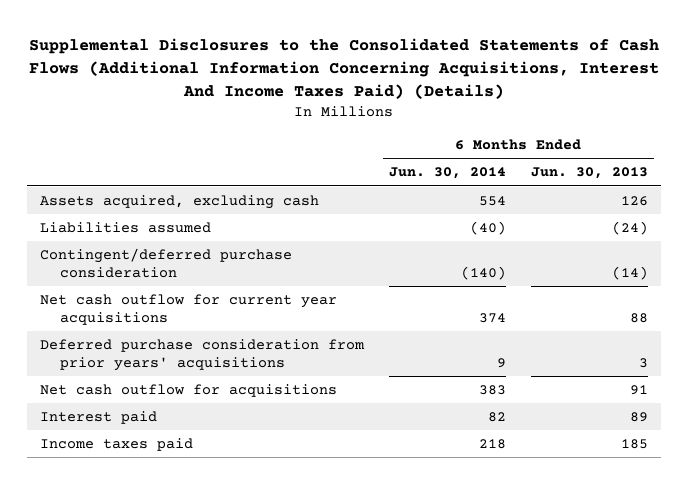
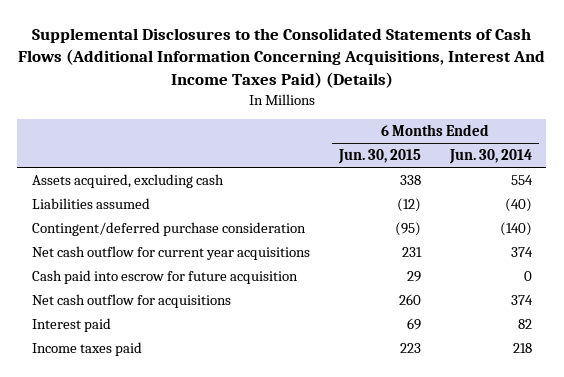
- | 6 Months Ended Jun. 30, 2014 | 6 Months Ended Jun. 30, 2013
+ | 6 Months Ended Jun. 30, 2015 | 6 Months Ended Jun. 30, 2014
- Deferred purchase consideration from prior years' acquisitions | 9 | 3
- Net cash outflow for acquisitions | 383 | 91
+ Cash paid into escrow for future acquisition | 29 | 0
+ Net cash outflow for acquisitions | 260 | 374

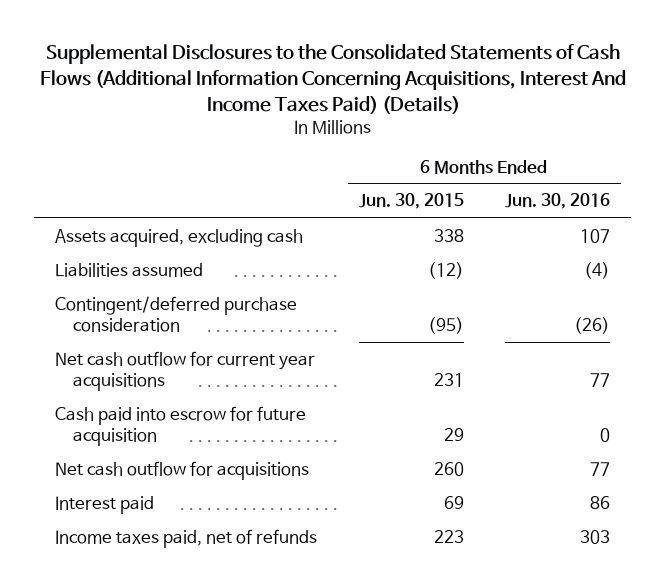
- | 6 Months Ended Jun. 30, 2015 | 6 Months Ended Jun. 30, 2014
+ | 6 Months Ended Jun. 30, 2015 | 6 Months Ended Jun. 30, 2016
- Income taxes paid | 223 | 218
+ Income taxes paid, net of refunds | 223 | 303

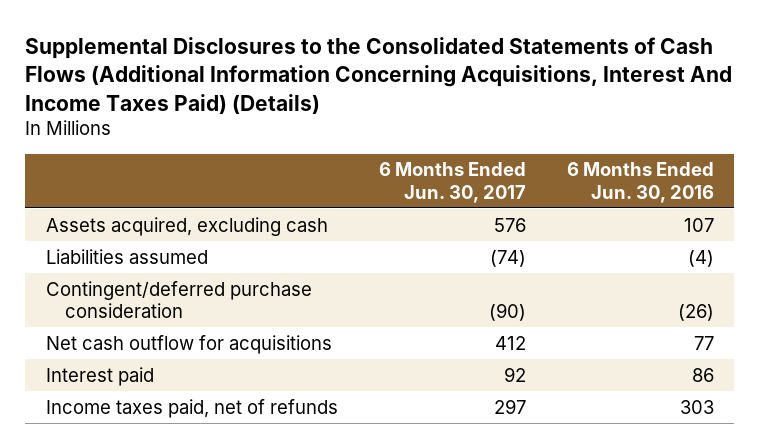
- | 6 Months Ended Jun. 30, 2015 | 6 Months Ended Jun. 30, 2016
+ | 6 Months Ended Jun. 30, 2017 | 6 Months Ended Jun. 30, 2016
- Net cash outflow for current year acquisitions | 231 | 77
- Cash paid into escrow for future acquisition | 29 | 0

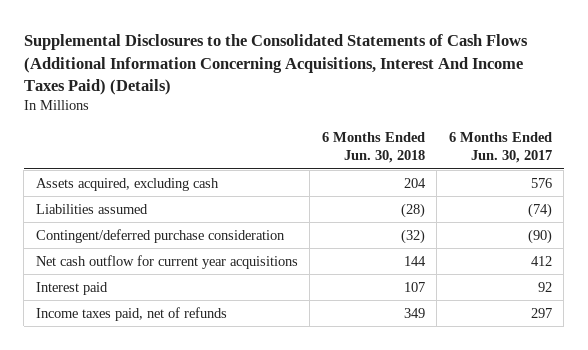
- | 6 Months Ended Jun. 30, 2017 | 6 Months Ended Jun. 30, 2016
+ | 6 Months Ended Jun. 30, 2018 | 6 Months Ended Jun. 30, 2017
- Net cash outflow for acquisitions | 412 | 77
+ Net cash outflow for current year acquisitions | 144 | 412

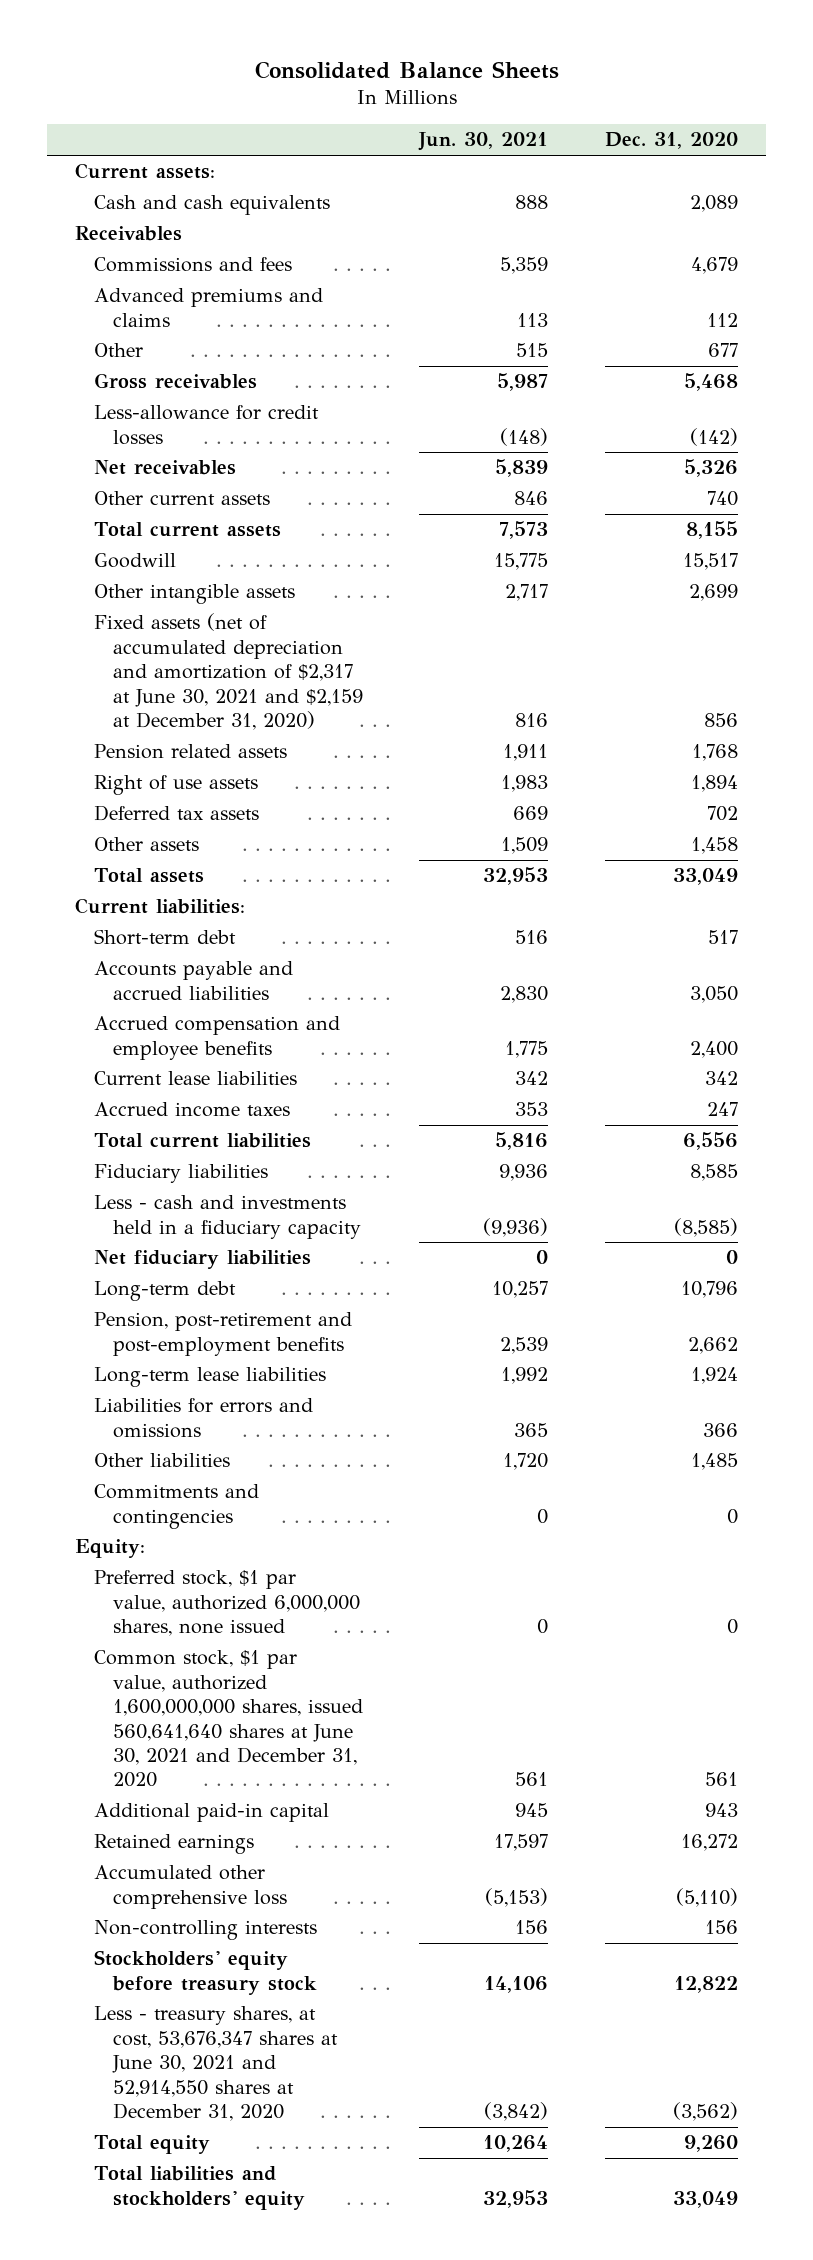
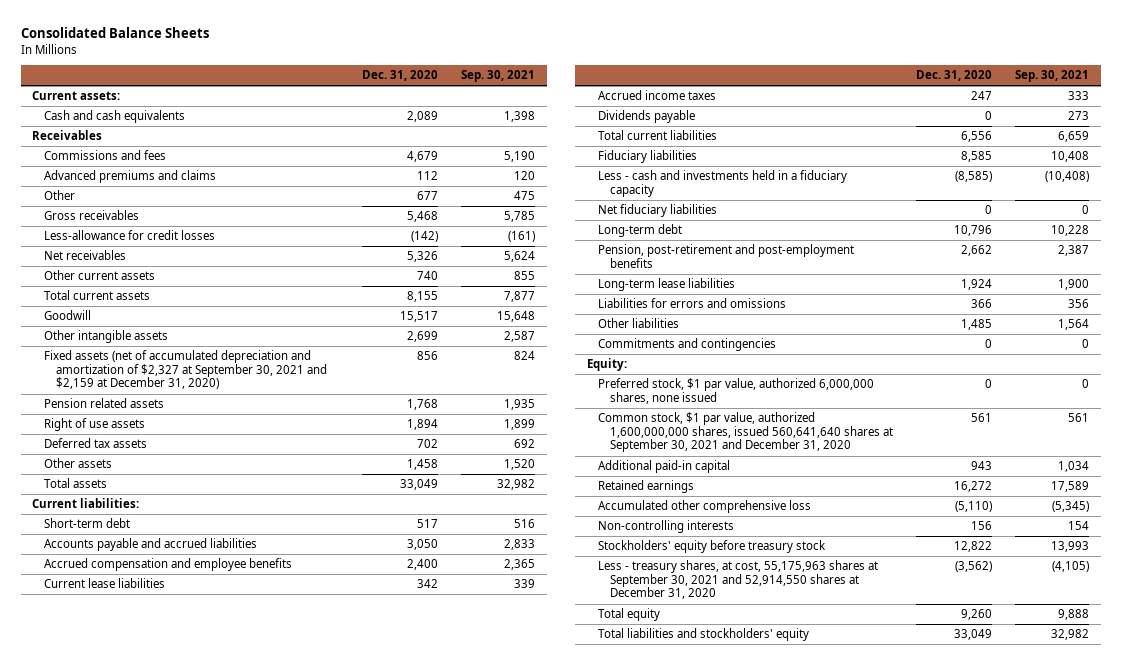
- | Jun. 30, 2021 | Dec. 31, 2020
+ | Dec. 31, 2020 | Sep. 30, 2021
- Fixed assets (net of accumulated depreciation and amortization of $2,317 at June 30, 2021 and $2,159 at December 31, 2020) | 816 | 856
+ Fixed assets (net of accumulated depreciation and amortization of $2,327 at September 30, 2021 and $2,159 at December 31, 2020) | 856 | 824
+ Dividends payable | 0 | 273
- Common stock, $1 par value, authorized 1,600,000,000 shares, issued 560,641,640 shares at June 30, 2021 and December 31, 2020 | 561 | 561
+ Common stock, $1 par value, authorized 1,600,000,000 shares, issued 560,641,640 shares at September 30, 2021 and December 31, 2020 | 561 | 561
- Less - treasury shares, at cost, 53,676,347 shares at June 30, 2021 and 52,914,550 shares at December 31, 2020 | (3,842) | (3,562)
+ Less - treasury shares, at cost, 55,175,963 shares at September 30, 2021 and 52,914,550 shares at December 31, 2020 | (3,562) | (4,105)

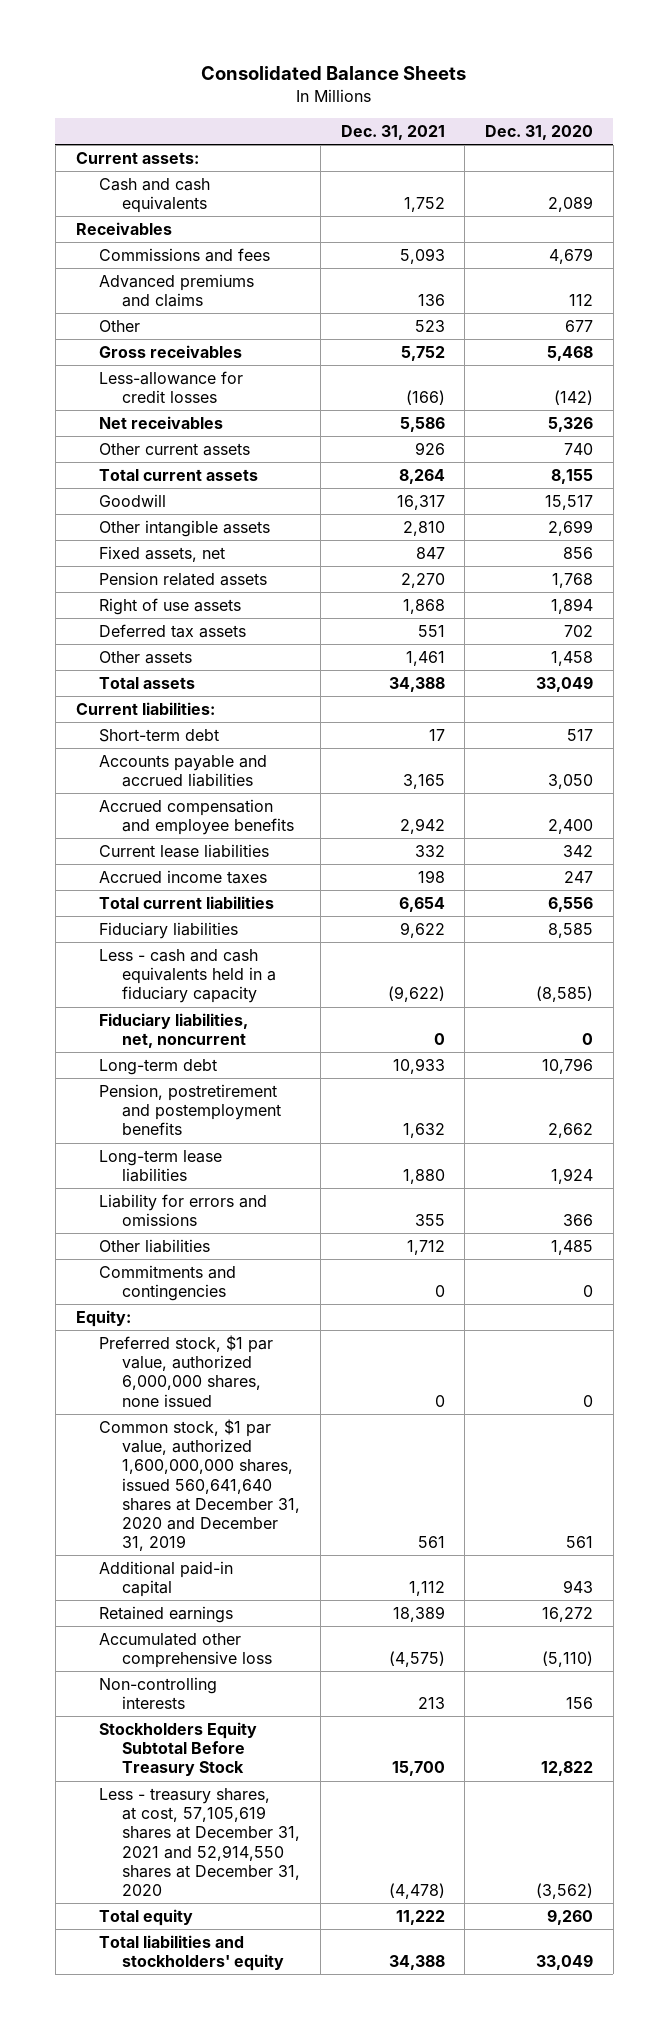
- | Dec. 31, 2020 | Sep. 30, 2021
+ | Dec. 31, 2021 | Dec. 31, 2020
- Fixed assets (net of accumulated depreciation and amortization of $2,327 at September 30, 2021 and $2,159 at December 31, 2020) | 856 | 824
+ Fixed assets, net | 847 | 856
- Dividends payable | 0 | 273
- Less - cash and investments held in a fiduciary capacity | (8,585) | (10,408)
- Net fiduciary liabilities | 0 | 0
+ Less - cash and cash equivalents held in a fiduciary capacity | (9,622) | (8,585)
+ Fiduciary liabilities, net, noncurrent | 0 | 0
- Pension, post-retirement and post-employment benefits | 2,662 | 2,387
+ Pension, postretirement and postemployment benefits | 1,632 | 2,662
- Liabilities for errors and omissions | 366 | 356
+ Liability for errors and omissions | 355 | 366
- Common stock, $1 par value, authorized 1,600,000,000 shares, issued 560,641,640 shares at September 30, 2021 and December 31, 2020 | 561 | 561
+ Common stock, $1 par value, authorized 1,600,000,000 shares, issued 560,641,640 shares at December 31, 2020 and December 31, 2019 | 561 | 561
- Stockholders' equity before treasury stock | 12,822 | 13,993
- Less - treasury shares, at cost, 55,175,963 shares at September 30, 2021 and 52,914,550 shares at December 31, 2020 | (3,562) | (4,105)
+ Stockholders Equity Subtotal Before Treasury Stock | 15,700 | 12,822
+ Less - treasury shares, at cost, 57,105,619 shares at December 31, 2021 and 52,914,550 shares at December 31, 2020 | (4,478) | (3,562)

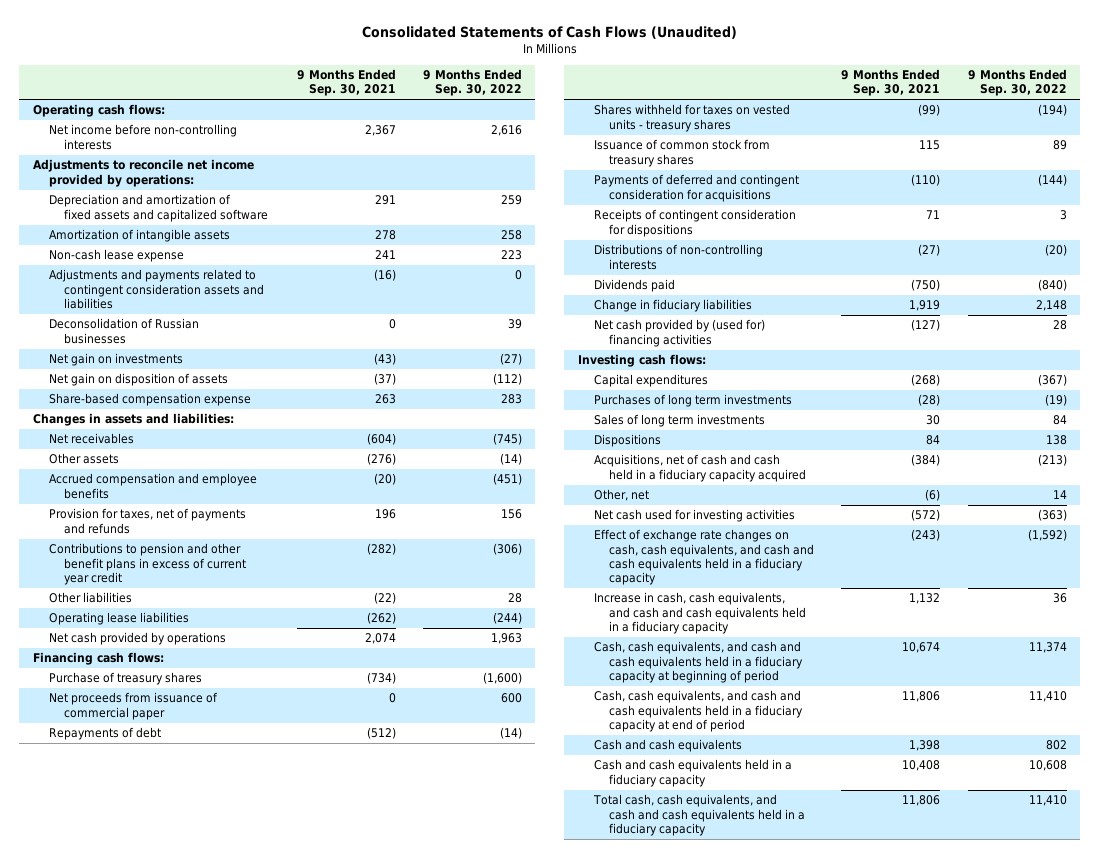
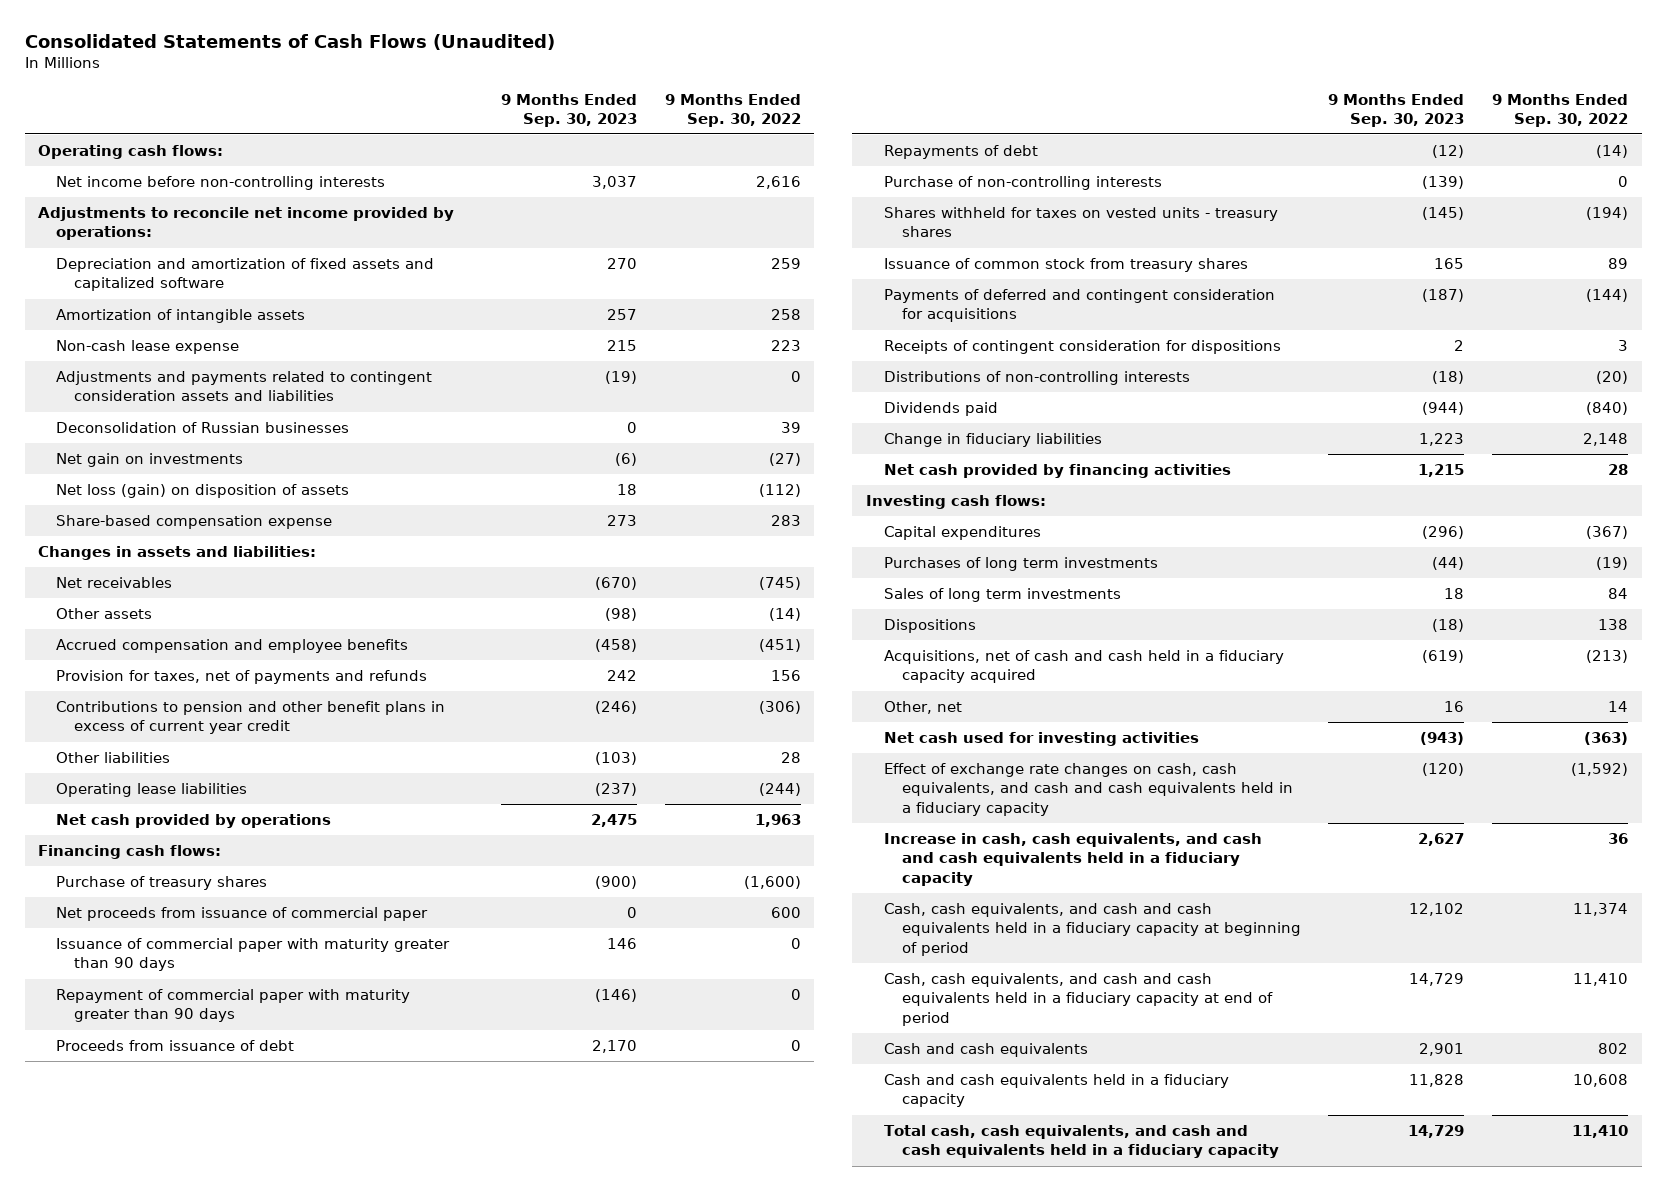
- | 9 Months Ended Sep. 30, 2021 | 9 Months Ended Sep. 30, 2022
+ | 9 Months Ended Sep. 30, 2023 | 9 Months Ended Sep. 30, 2022
- Net gain on disposition of assets | (37) | (112)
+ Net loss (gain) on disposition of assets | 18 | (112)
+ Issuance of commercial paper with maturity greater than 90 days | 146 | 0
+ Repayment of commercial paper with maturity greater than 90 days | (146) | 0
+ Proceeds from issuance of debt | 2,170 | 0
+ Purchase of non-controlling interests | (139) | 0
- Net cash provided by (used for) financing activities | (127) | 28
+ Net cash provided by financing activities | 1,215 | 28

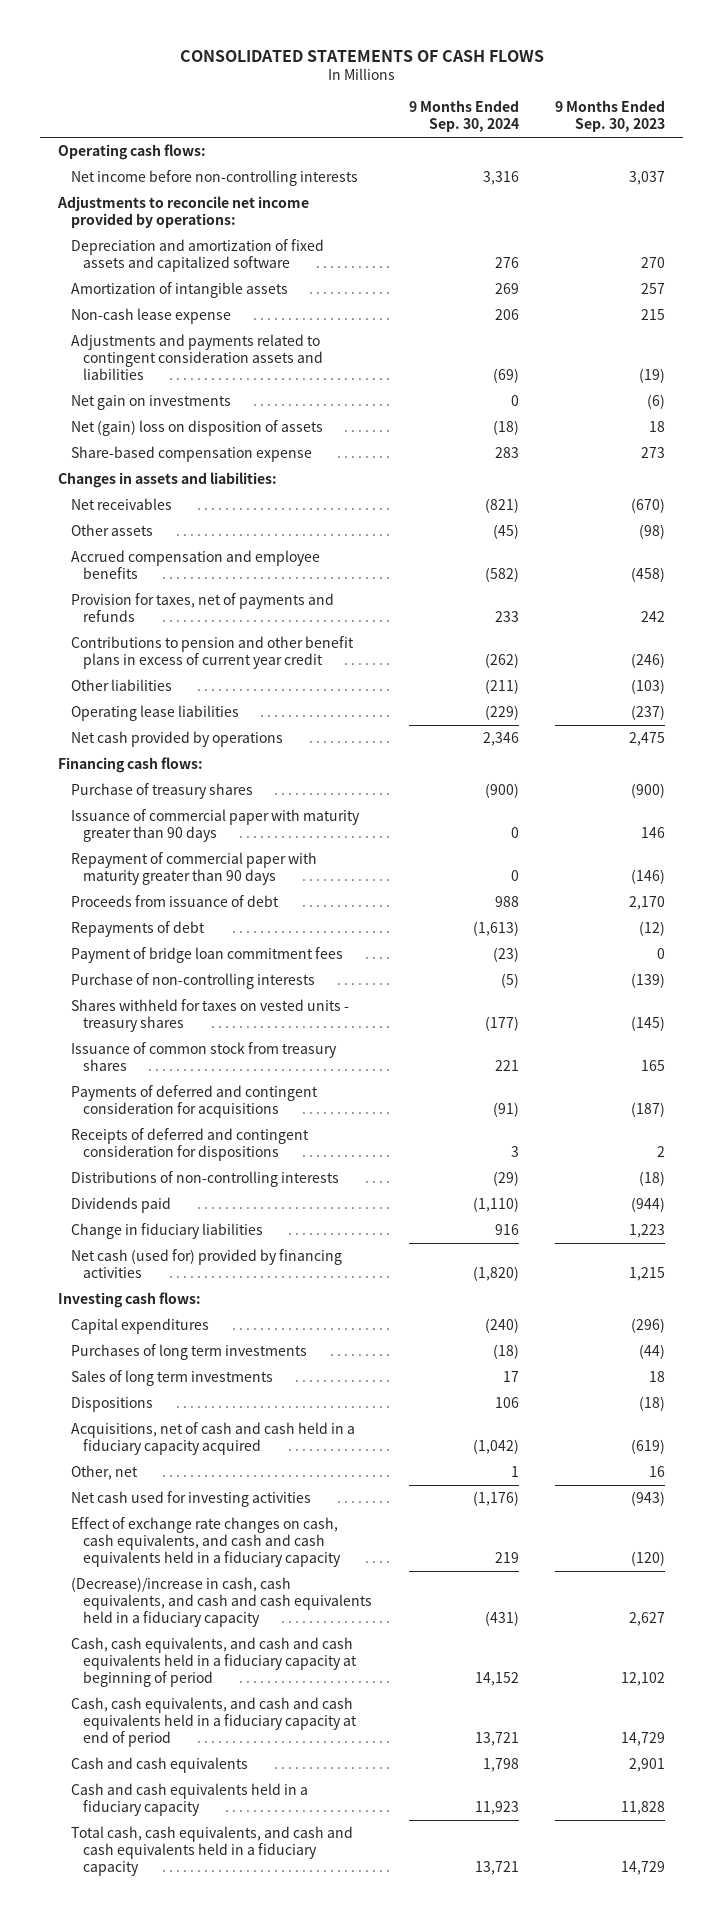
- Consolidated Statements of Cash Flows (Unaudited)
+ CONSOLIDATED STATEMENTS OF CASH FLOWS
- | 9 Months Ended Sep. 30, 2023 | 9 Months Ended Sep. 30, 2022
+ | 9 Months Ended Sep. 30, 2024 | 9 Months Ended Sep. 30, 2023
- Deconsolidation of Russian businesses | 0 | 39
- Net loss (gain) on disposition of assets | 18 | (112)
+ Net (gain) loss on disposition of assets | (18) | 18
- Net proceeds from issuance of commercial paper | 0 | 600
+ Payment of bridge loan commitment fees | (23) | 0
- Receipts of contingent consideration for dispositions | 2 | 3
+ Receipts of deferred and contingent consideration for dispositions | 3 | 2
- Net cash provided by financing activities | 1,215 | 28
+ Net cash (used for) provided by financing activities | (1,820) | 1,215
- Increase in cash, cash equivalents, and cash and cash equivalents held in a fiduciary capacity | 2,627 | 36
+ (Decrease)/increase in cash, cash equivalents, and cash and cash equivalents held in a fiduciary capacity | (431) | 2,627

